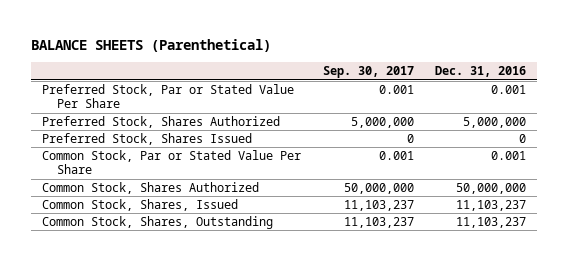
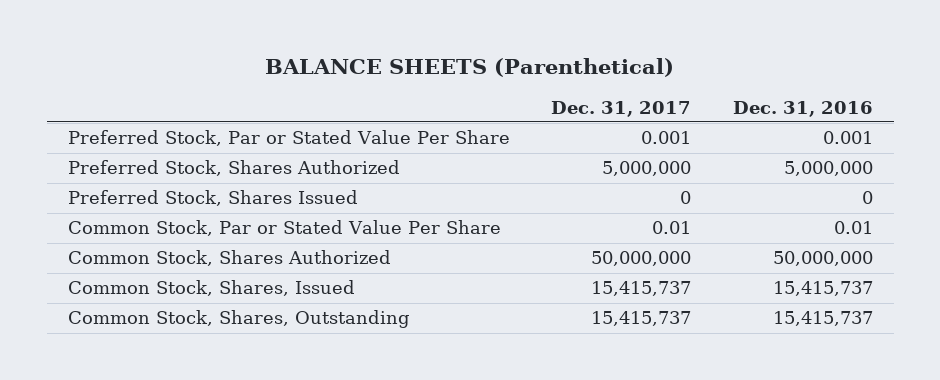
- | Sep. 30, 2017 | Dec. 31, 2016
+ | Dec. 31, 2017 | Dec. 31, 2016
- Common Stock, Par or Stated Value Per Share | 0.001 | 0.001
+ Common Stock, Par or Stated Value Per Share | 0.01 | 0.01
- Common Stock, Shares, Issued | 11,103,237 | 11,103,237
- Common Stock, Shares, Outstanding | 11,103,237 | 11,103,237
+ Common Stock, Shares, Issued | 15,415,737 | 15,415,737
+ Common Stock, Shares, Outstanding | 15,415,737 | 15,415,737

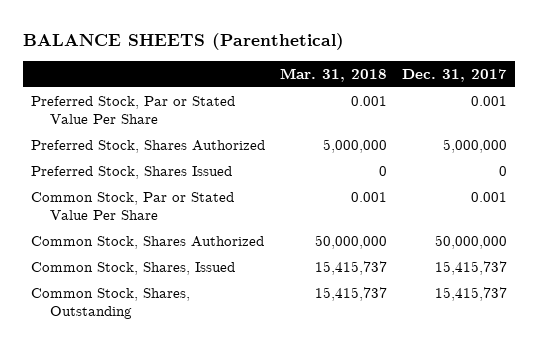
- | Dec. 31, 2017 | Dec. 31, 2016
+ | Mar. 31, 2018 | Dec. 31, 2017
- Common Stock, Par or Stated Value Per Share | 0.01 | 0.01
+ Common Stock, Par or Stated Value Per Share | 0.001 | 0.001

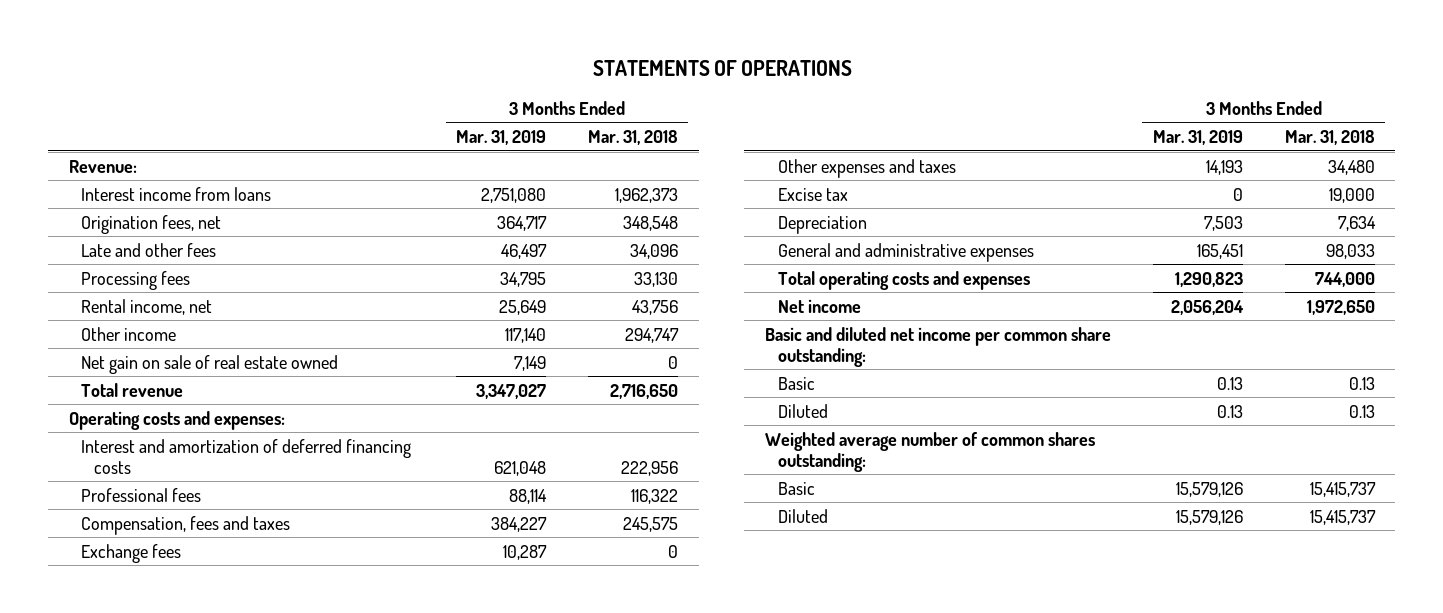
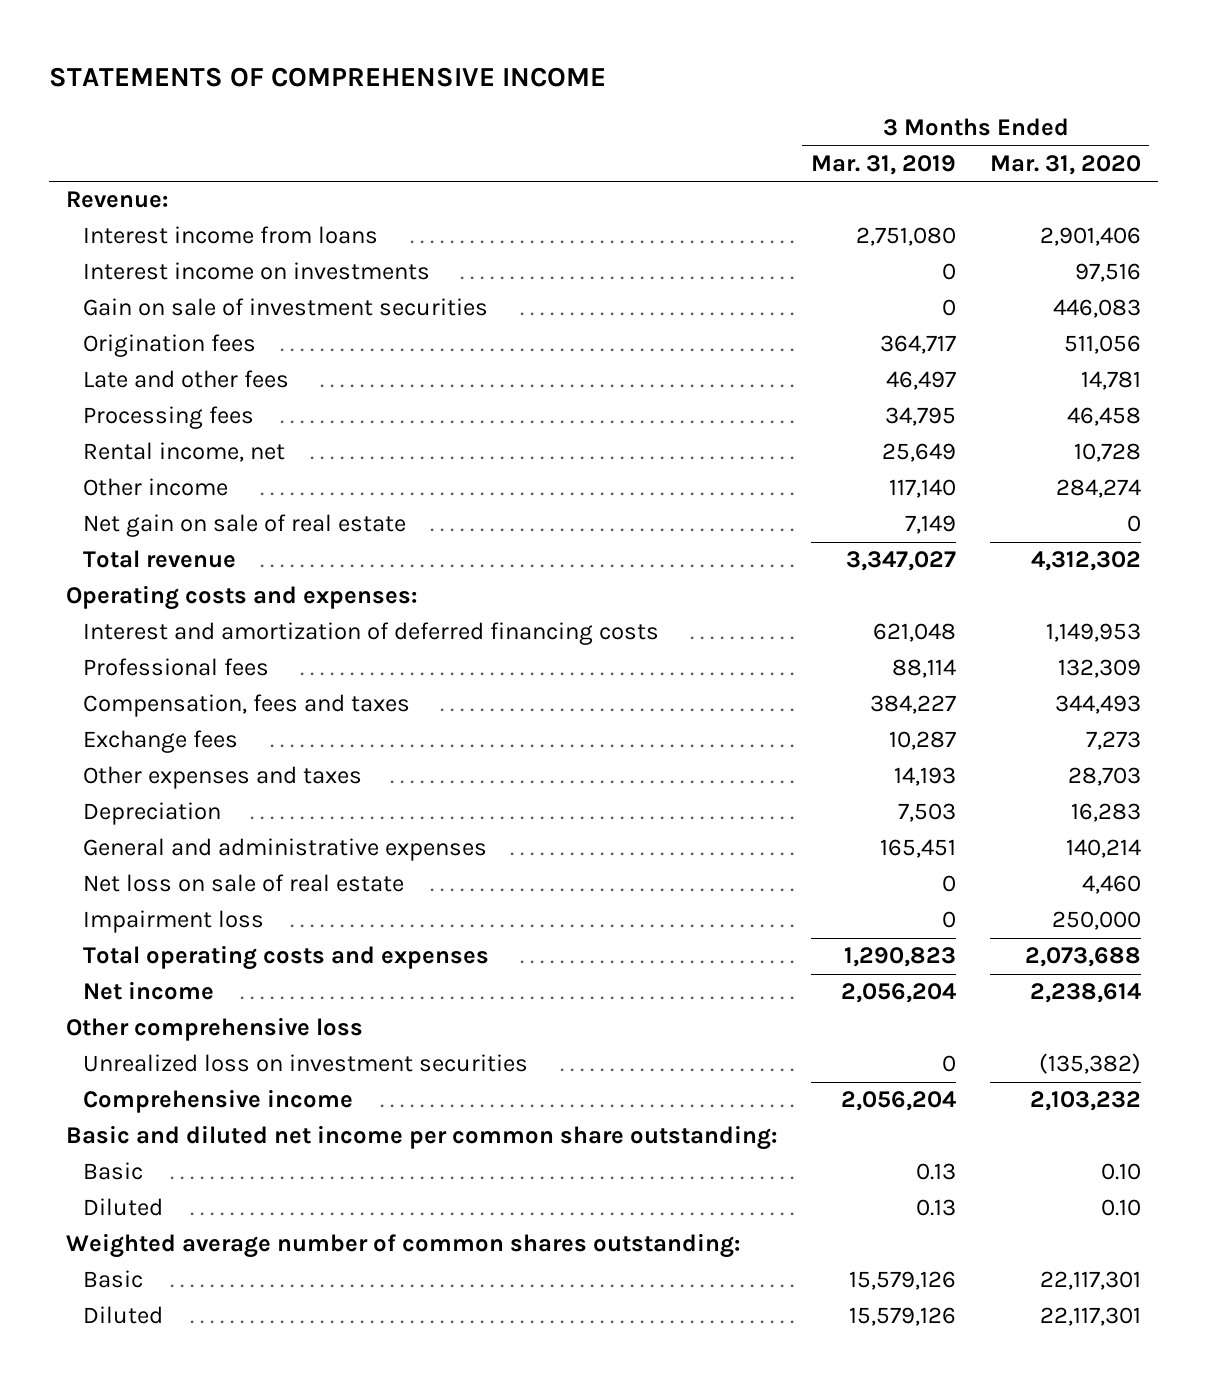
- STATEMENTS OF OPERATIONS
+ STATEMENTS OF COMPREHENSIVE INCOME
- | 3 Months Ended Mar. 31, 2019 | 3 Months Ended Mar. 31, 2018
+ | 3 Months Ended Mar. 31, 2019 | 3 Months Ended Mar. 31, 2020
- Origination fees, net | 364,717 | 348,548
+ Interest income on investments | 0 | 97,516
+ Gain on sale of investment securities | 0 | 446,083
+ Origination fees | 364,717 | 511,056
- Net gain on sale of real estate owned | 7,149 | 0
+ Net gain on sale of real estate | 7,149 | 0
- Excise tax | 0 | 19,000
+ Net loss on sale of real estate | 0 | 4,460
+ Impairment loss | 0 | 250,000
+ Other comprehensive loss
+ Unrealized loss on investment securities | 0 | (135,382)
+ Comprehensive income | 2,056,204 | 2,103,232

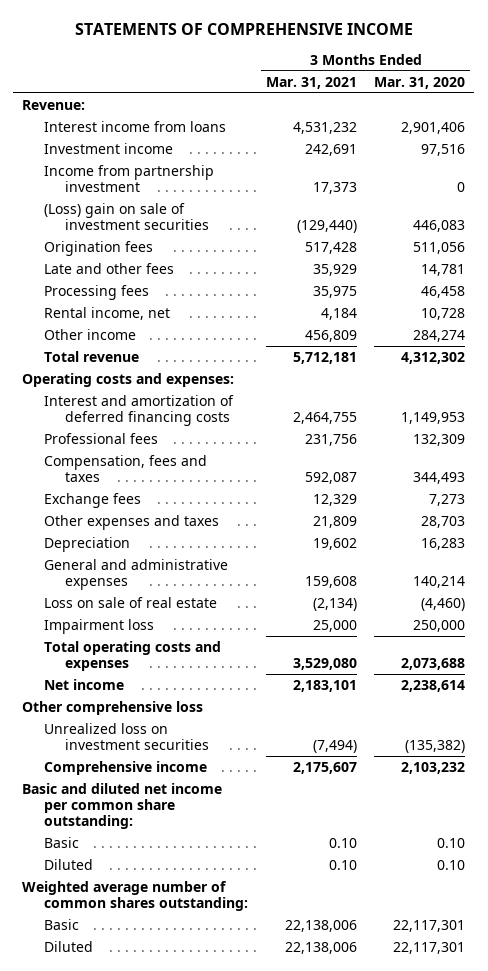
- | 3 Months Ended Mar. 31, 2019 | 3 Months Ended Mar. 31, 2020
+ | 3 Months Ended Mar. 31, 2021 | 3 Months Ended Mar. 31, 2020
- Interest income on investments | 0 | 97,516
- Gain on sale of investment securities | 0 | 446,083
+ Investment income | 242,691 | 97,516
+ Income from partnership investment | 17,373 | 0
+ (Loss) gain on sale of investment securities | (129,440) | 446,083
- Net gain on sale of real estate | 7,149 | 0
- Net loss on sale of real estate | 0 | 4,460
+ Loss on sale of real estate | (2,134) | (4,460)

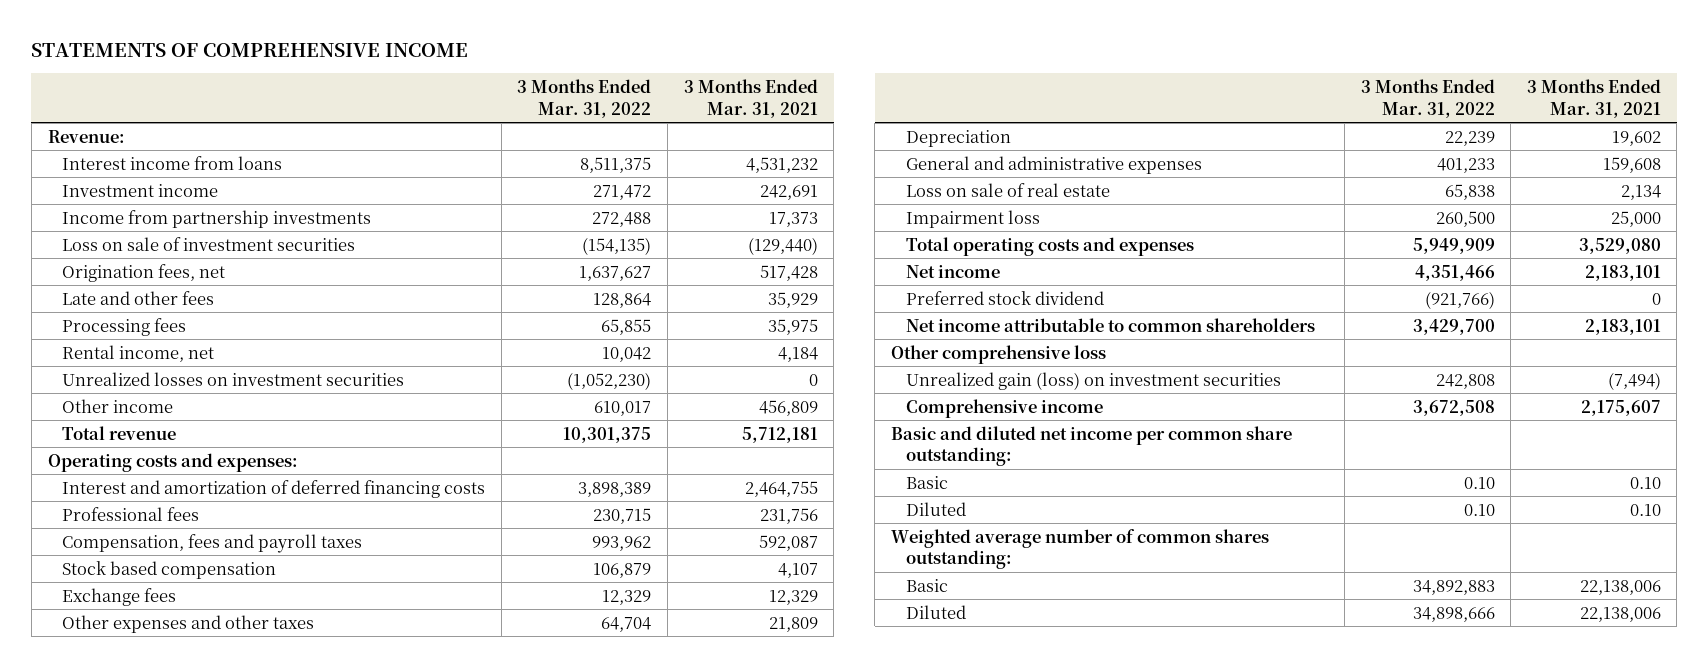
- | 3 Months Ended Mar. 31, 2021 | 3 Months Ended Mar. 31, 2020
+ | 3 Months Ended Mar. 31, 2022 | 3 Months Ended Mar. 31, 2021
- Income from partnership investment | 17,373 | 0
- (Loss) gain on sale of investment securities | (129,440) | 446,083
- Origination fees | 517,428 | 511,056
+ Income from partnership investments | 272,488 | 17,373
+ Loss on sale of investment securities | (154,135) | (129,440)
+ Origination fees, net | 1,637,627 | 517,428
+ Unrealized losses on investment securities | (1,052,230) | 0
- Compensation, fees and taxes | 592,087 | 344,493
+ Compensation, fees and payroll taxes | 993,962 | 592,087
+ Stock based compensation | 106,879 | 4,107
- Other expenses and taxes | 21,809 | 28,703
+ Other expenses and other taxes | 64,704 | 21,809
- Loss on sale of real estate | (2,134) | (4,460)
+ Loss on sale of real estate | 65,838 | 2,134
+ Preferred stock dividend | (921,766) | 0
+ Net income attributable to common shareholders | 3,429,700 | 2,183,101
- Unrealized loss on investment securities | (7,494) | (135,382)
+ Unrealized gain (loss) on investment securities | 242,808 | (7,494)

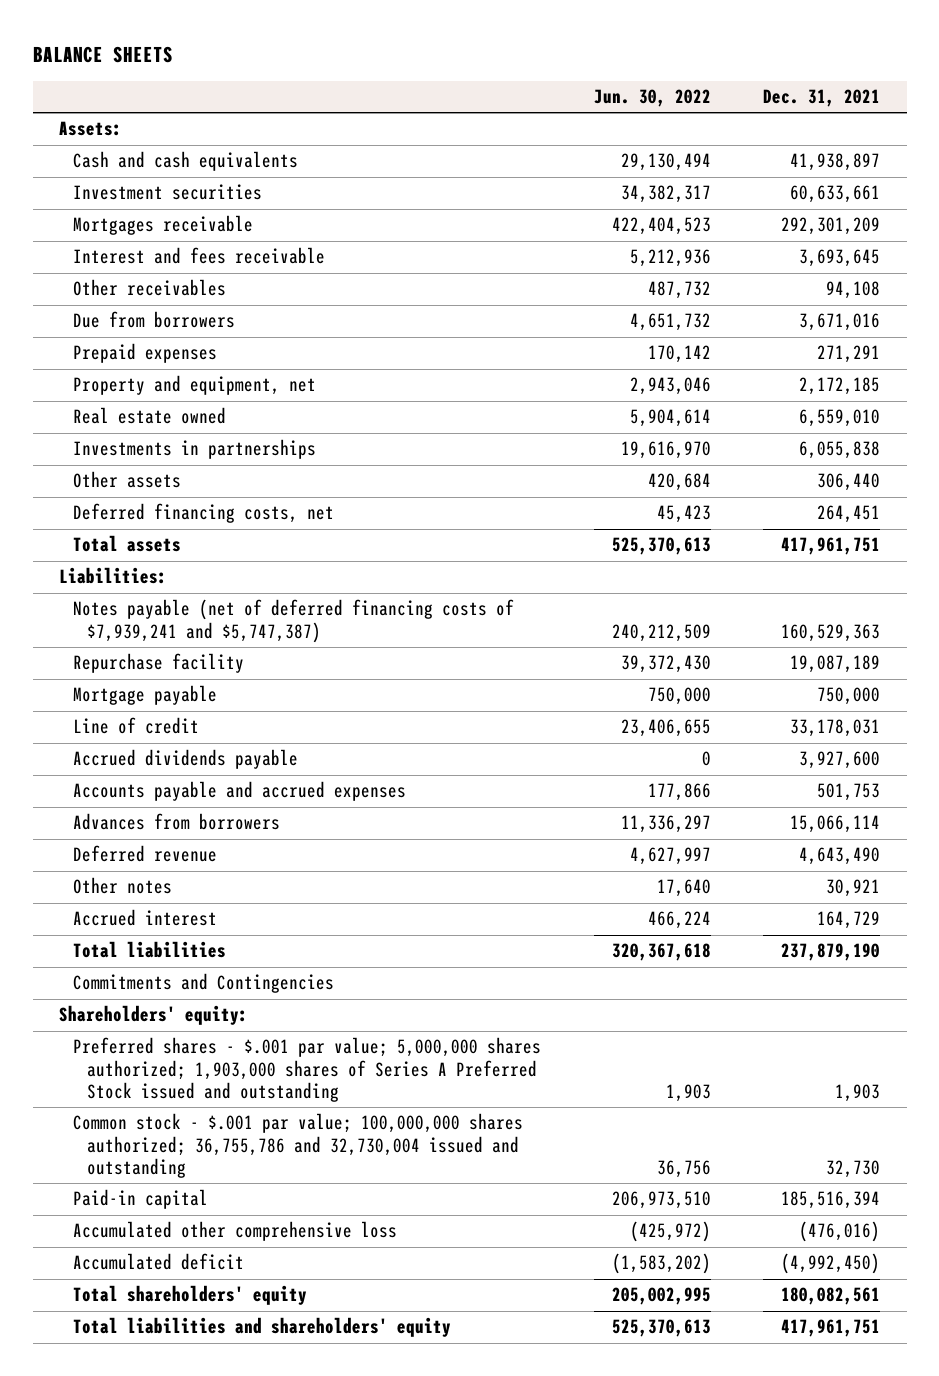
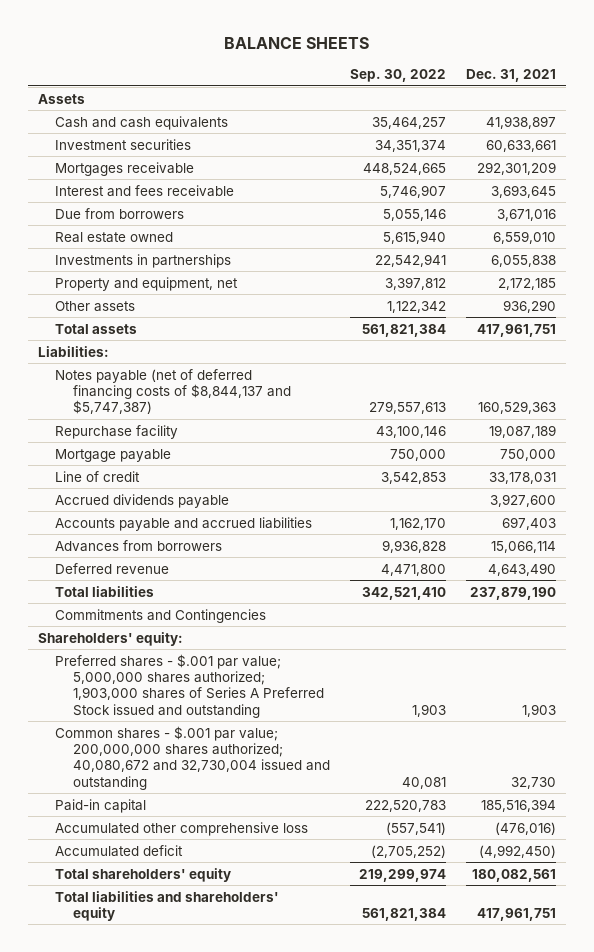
- | Jun. 30, 2022 | Dec. 31, 2021
+ | Sep. 30, 2022 | Dec. 31, 2021
- Assets:
+ Assets
- Other receivables | 487,732 | 94,108
- Prepaid expenses | 170,142 | 271,291
- Other assets | 420,684 | 306,440
- Deferred financing costs, net | 45,423 | 264,451
moved down: Property and equipment, net | 3,397,812 | 2,172,185
+ Other assets | 1,122,342 | 936,290
- Notes payable (net of deferred financing costs of $7,939,241 and $5,747,387) | 240,212,509 | 160,529,363
+ Notes payable (net of deferred financing costs of $8,844,137 and $5,747,387) | 279,557,613 | 160,529,363
- Accounts payable and accrued expenses | 177,866 | 501,753
+ Accounts payable and accrued liabilities | 1,162,170 | 697,403
- Other notes | 17,640 | 30,921
- Accrued interest | 466,224 | 164,729
- Common stock - $.001 par value; 100,000,000 shares authorized; 36,755,786 and 32,730,004 issued and outstanding | 36,756 | 32,730
+ Common shares - $.001 par value; 200,000,000 shares authorized; 40,080,672 and 32,730,004 issued and outstanding | 40,081 | 32,730

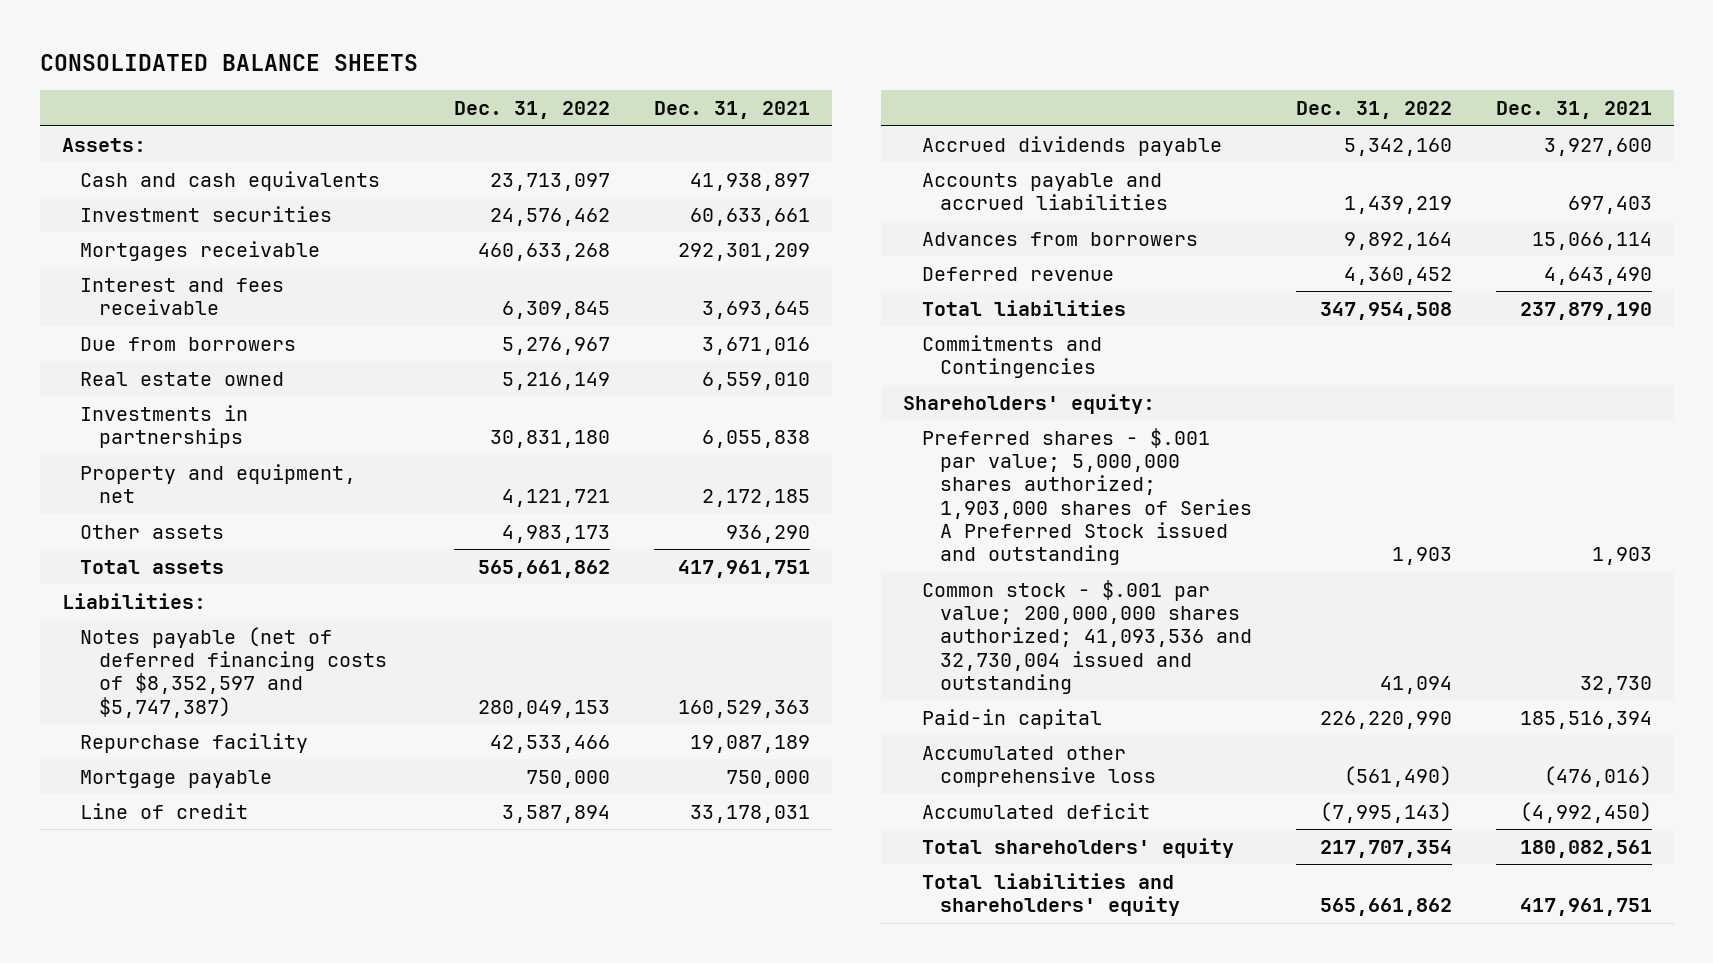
- BALANCE SHEETS
+ CONSOLIDATED BALANCE SHEETS
- | Sep. 30, 2022 | Dec. 31, 2021
+ | Dec. 31, 2022 | Dec. 31, 2021
- Assets
+ Assets:
- Notes payable (net of deferred financing costs of $8,844,137 and $5,747,387) | 279,557,613 | 160,529,363
+ Notes payable (net of deferred financing costs of $8,352,597 and $5,747,387) | 280,049,153 | 160,529,363
- Common shares - $.001 par value; 200,000,000 shares authorized; 40,080,672 and 32,730,004 issued and outstanding | 40,081 | 32,730
+ Common stock - $.001 par value; 200,000,000 shares authorized; 41,093,536 and 32,730,004 issued and outstanding | 41,094 | 32,730

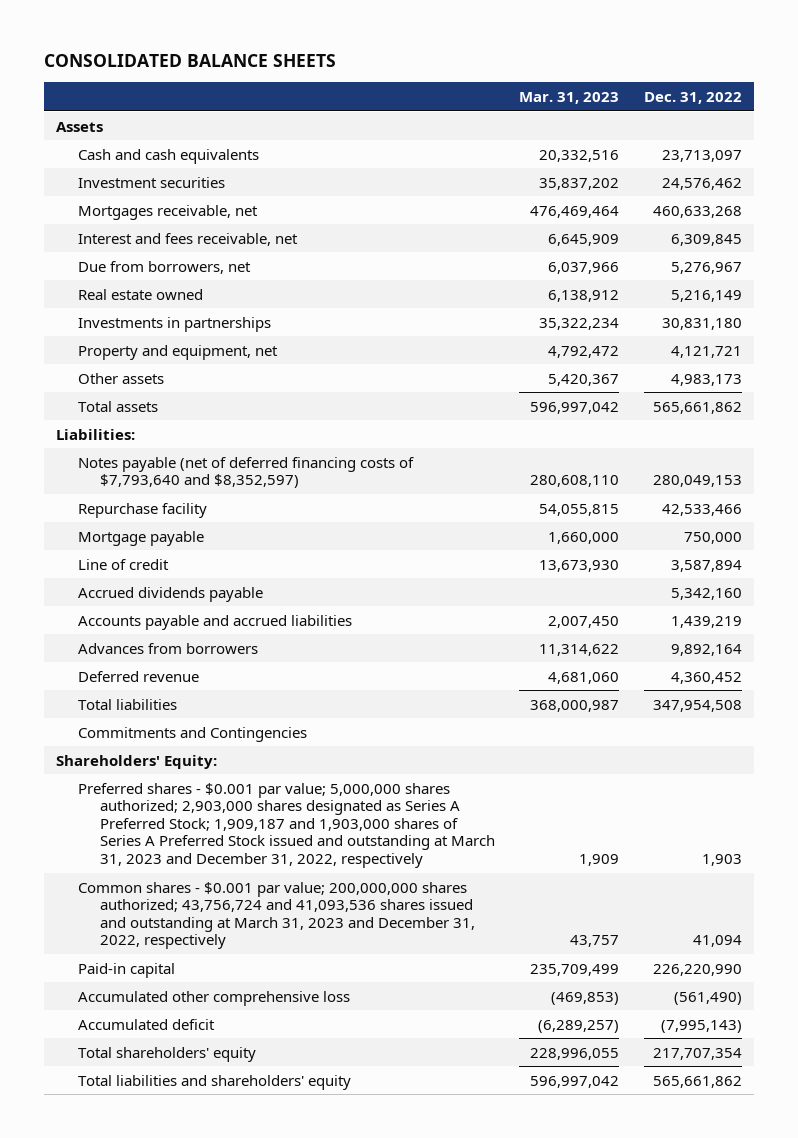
- | Dec. 31, 2022 | Dec. 31, 2021
+ | Mar. 31, 2023 | Dec. 31, 2022
- Assets:
+ Assets
- Mortgages receivable | 460,633,268 | 292,301,209
- Interest and fees receivable | 6,309,845 | 3,693,645
- Due from borrowers | 5,276,967 | 3,671,016
+ Mortgages receivable, net | 476,469,464 | 460,633,268
+ Interest and fees receivable, net | 6,645,909 | 6,309,845
+ Due from borrowers, net | 6,037,966 | 5,276,967
- Notes payable (net of deferred financing costs of $8,352,597 and $5,747,387) | 280,049,153 | 160,529,363
+ Notes payable (net of deferred financing costs of $7,793,640 and $8,352,597) | 280,608,110 | 280,049,153
- Shareholders' equity:
- Preferred shares - $.001 par value; 5,000,000 shares authorized; 1,903,000 shares of Series A Preferred Stock issued and outstanding | 1,903 | 1,903
- Common stock - $.001 par value; 200,000,000 shares authorized; 41,093,536 and 32,730,004 issued and outstanding | 41,094 | 32,730
+ Shareholders' Equity:
+ Preferred shares - $0.001 par value; 5,000,000 shares authorized; 2,903,000 shares designated as Series A Preferred Stock; 1,909,187 and 1,903,000 shares of Series A Preferred Stock issued and outstanding at March 31, 2023 and December 31, 2022, respectively | 1,909 | 1,903
+ Common shares - $0.001 par value; 200,000,000 shares authorized; 43,756,724 and 41,093,536 shares issued and outstanding at March 31, 2023 and December 31, 2022, respectively | 43,757 | 41,094

